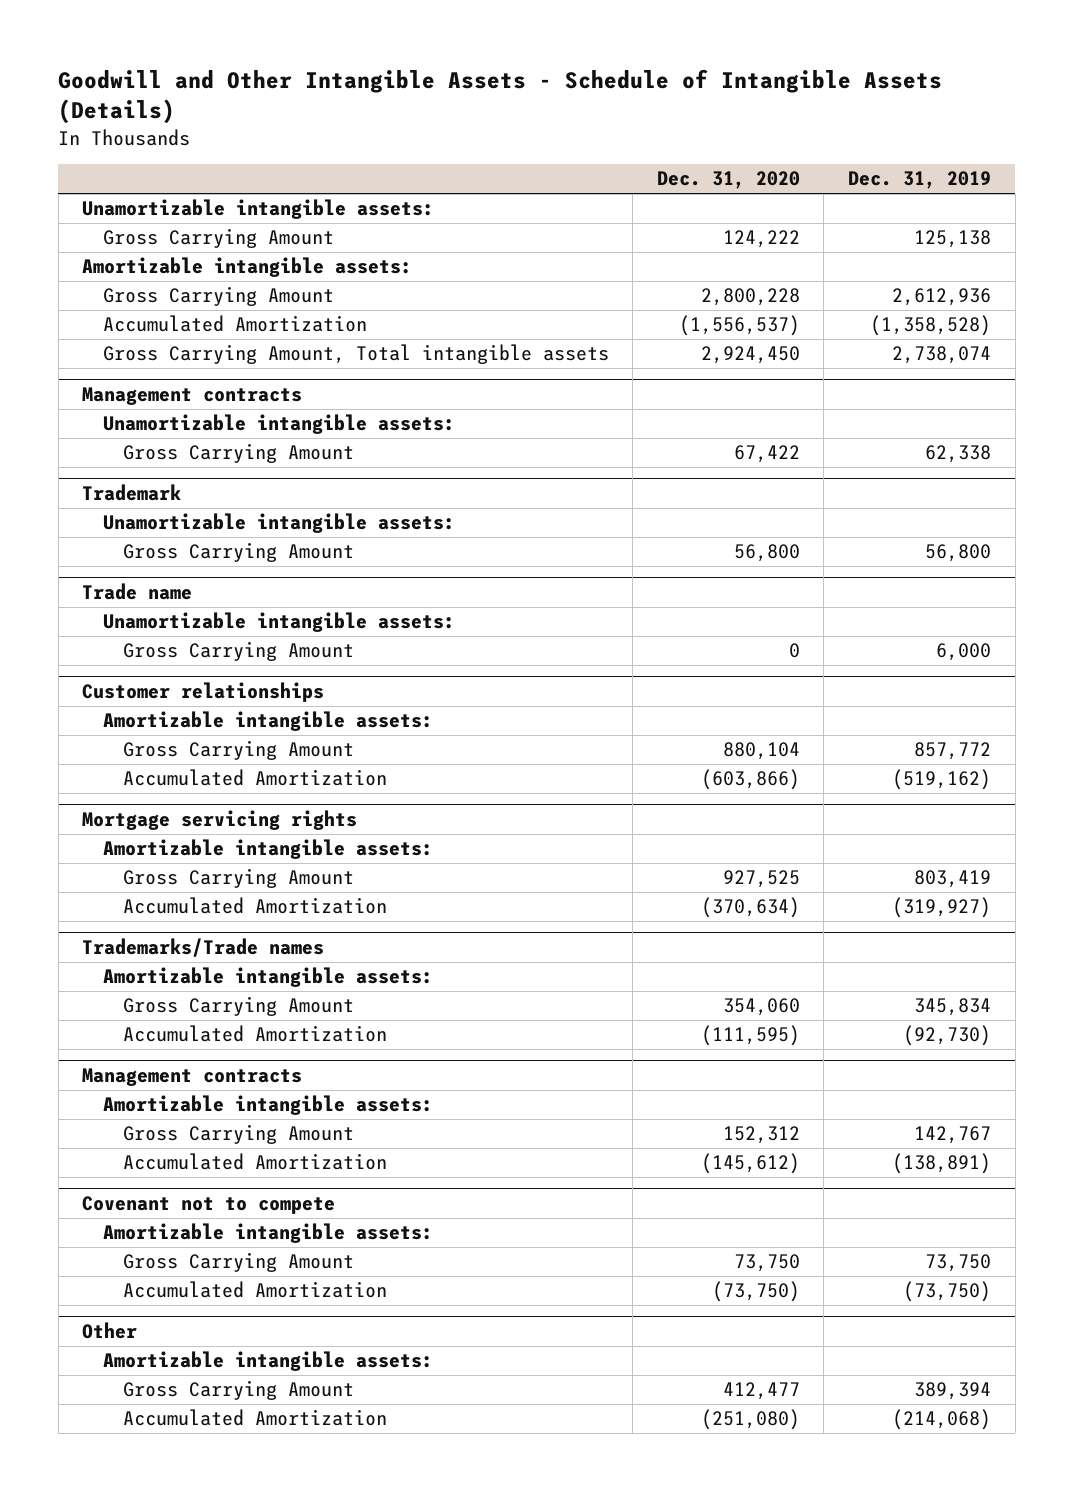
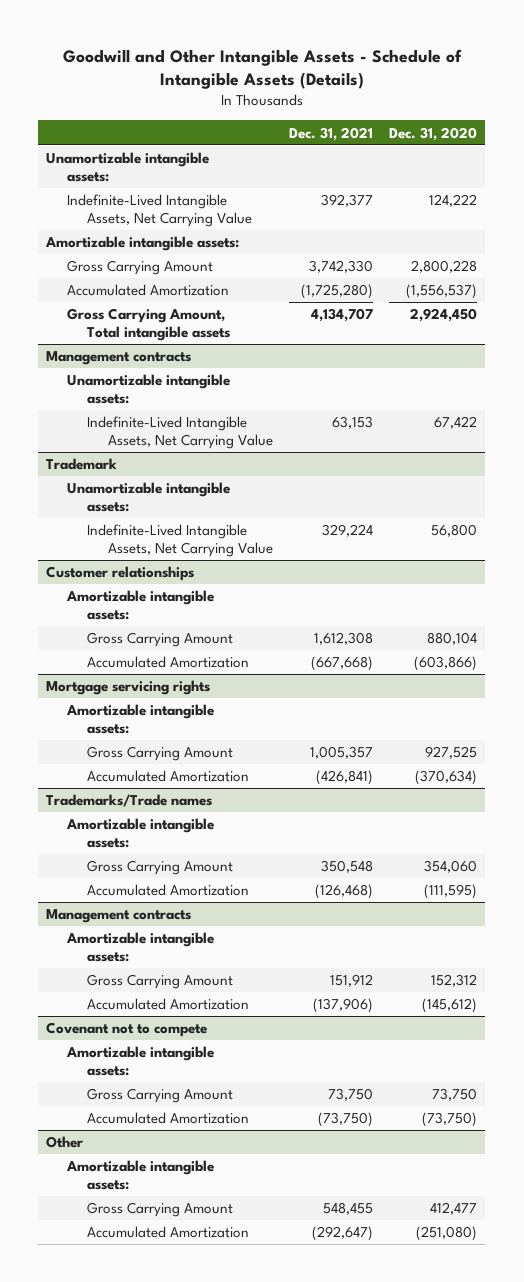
- | Dec. 31, 2020 | Dec. 31, 2019
+ | Dec. 31, 2021 | Dec. 31, 2020
- Gross Carrying Amount | 124,222 | 125,138
+ Indefinite-Lived Intangible Assets, Net Carrying Value | 392,377 | 124,222
@ Management contracts
- Gross Carrying Amount | 67,422 | 62,338
+ Indefinite-Lived Intangible Assets, Net Carrying Value | 63,153 | 67,422
@ Trademark
- Gross Carrying Amount | 56,800 | 56,800
- Trade name
- Unamortizable intangible assets:
- Gross Carrying Amount | 0 | 6,000
@ Trademark
+ Indefinite-Lived Intangible Assets, Net Carrying Value | 329,224 | 56,800

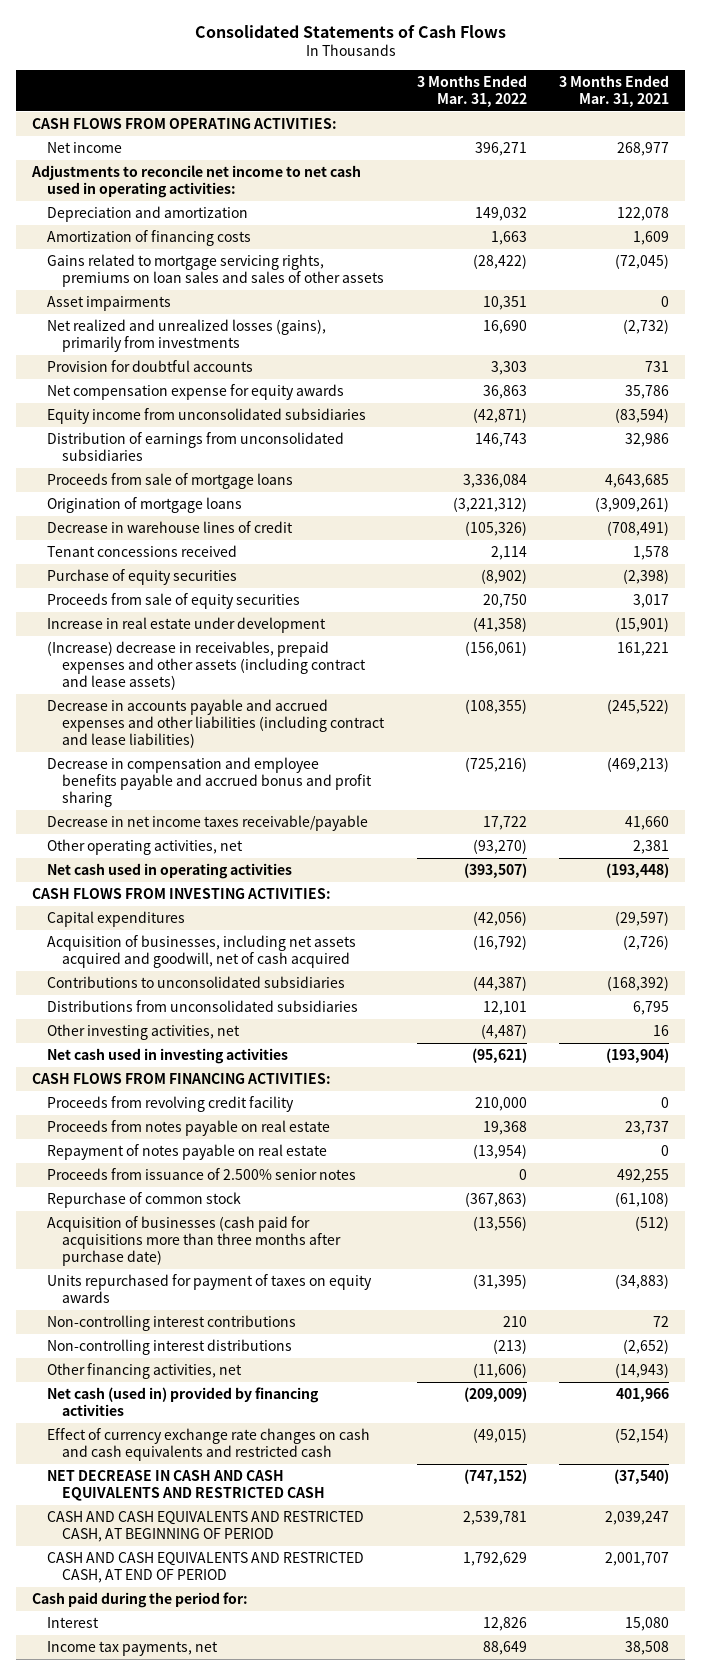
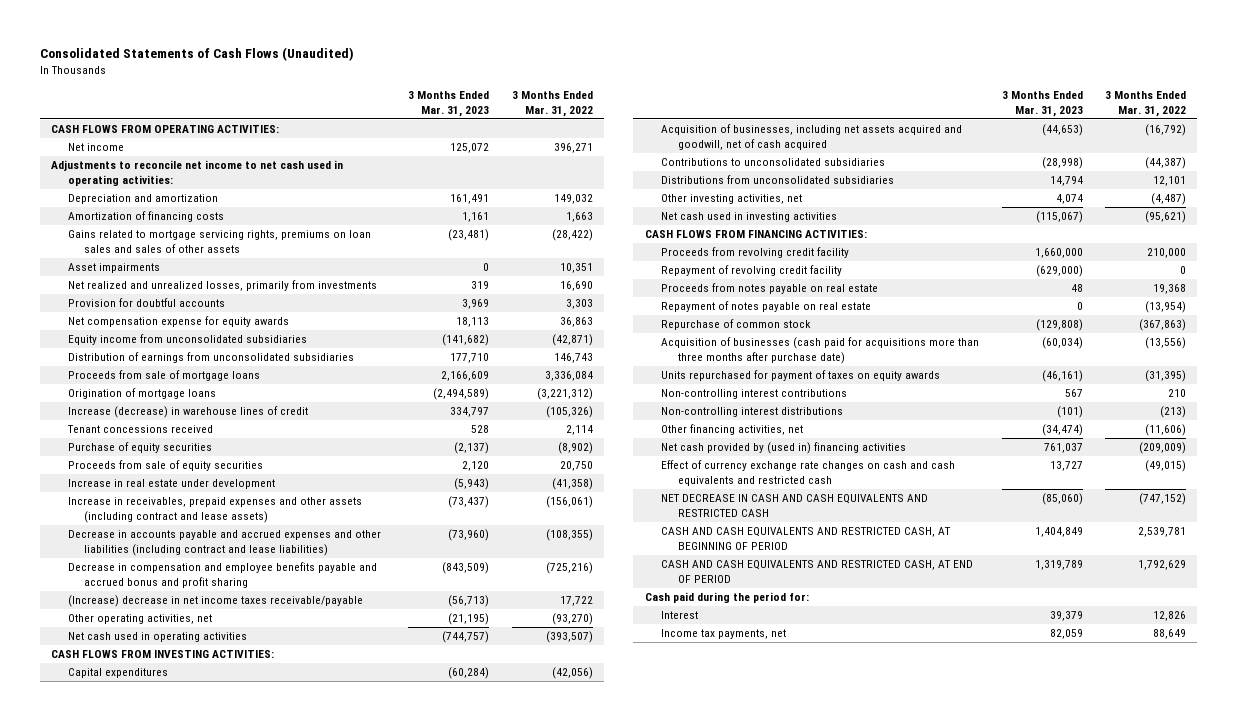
- Consolidated Statements of Cash Flows
+ Consolidated Statements of Cash Flows (Unaudited)
- | 3 Months Ended Mar. 31, 2022 | 3 Months Ended Mar. 31, 2021
+ | 3 Months Ended Mar. 31, 2023 | 3 Months Ended Mar. 31, 2022
- Net realized and unrealized losses (gains), primarily from investments | 16,690 | (2,732)
+ Net realized and unrealized losses, primarily from investments | 319 | 16,690
- Decrease in warehouse lines of credit | (105,326) | (708,491)
+ Increase (decrease) in warehouse lines of credit | 334,797 | (105,326)
- (Increase) decrease in receivables, prepaid expenses and other assets (including contract and lease assets) | (156,061) | 161,221
+ Increase in receivables, prepaid expenses and other assets (including contract and lease assets) | (73,437) | (156,061)
- Decrease in net income taxes receivable/payable | 17,722 | 41,660
+ (Increase) decrease in net income taxes receivable/payable | (56,713) | 17,722
+ Repayment of revolving credit facility | (629,000) | 0
- Proceeds from issuance of 2.500% senior notes | 0 | 492,255
- Net cash (used in) provided by financing activities | (209,009) | 401,966
+ Net cash provided by (used in) financing activities | 761,037 | (209,009)

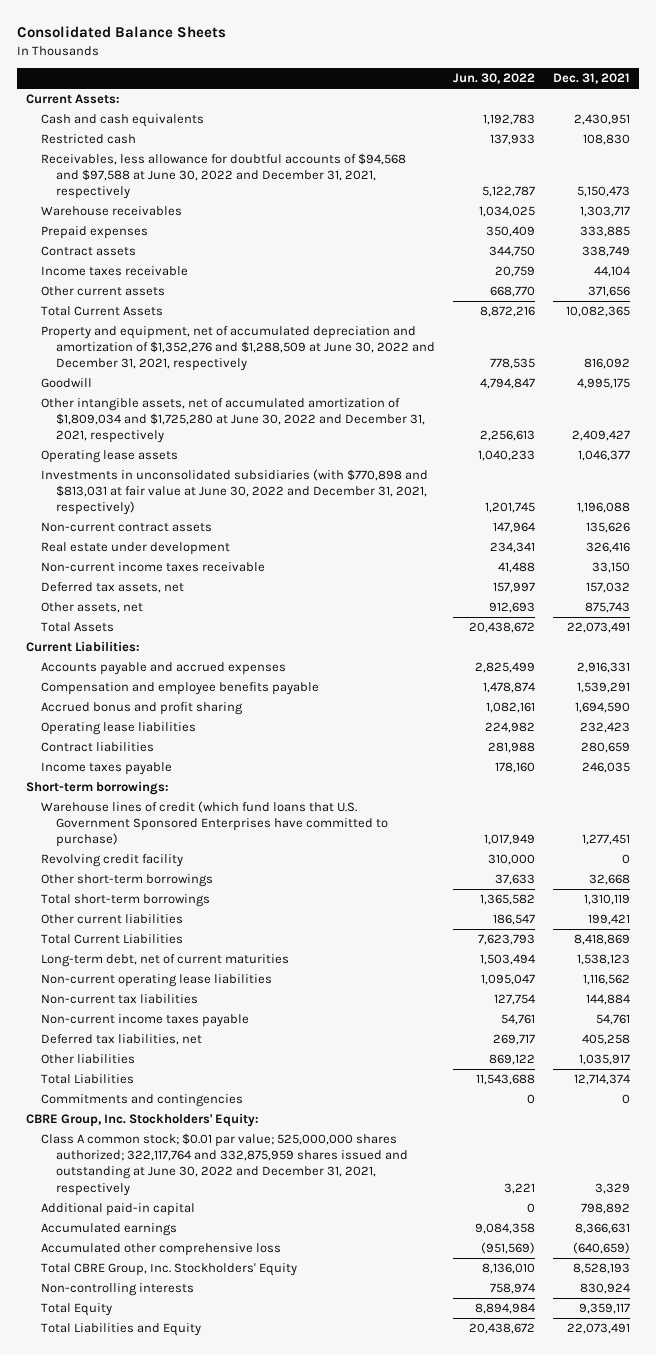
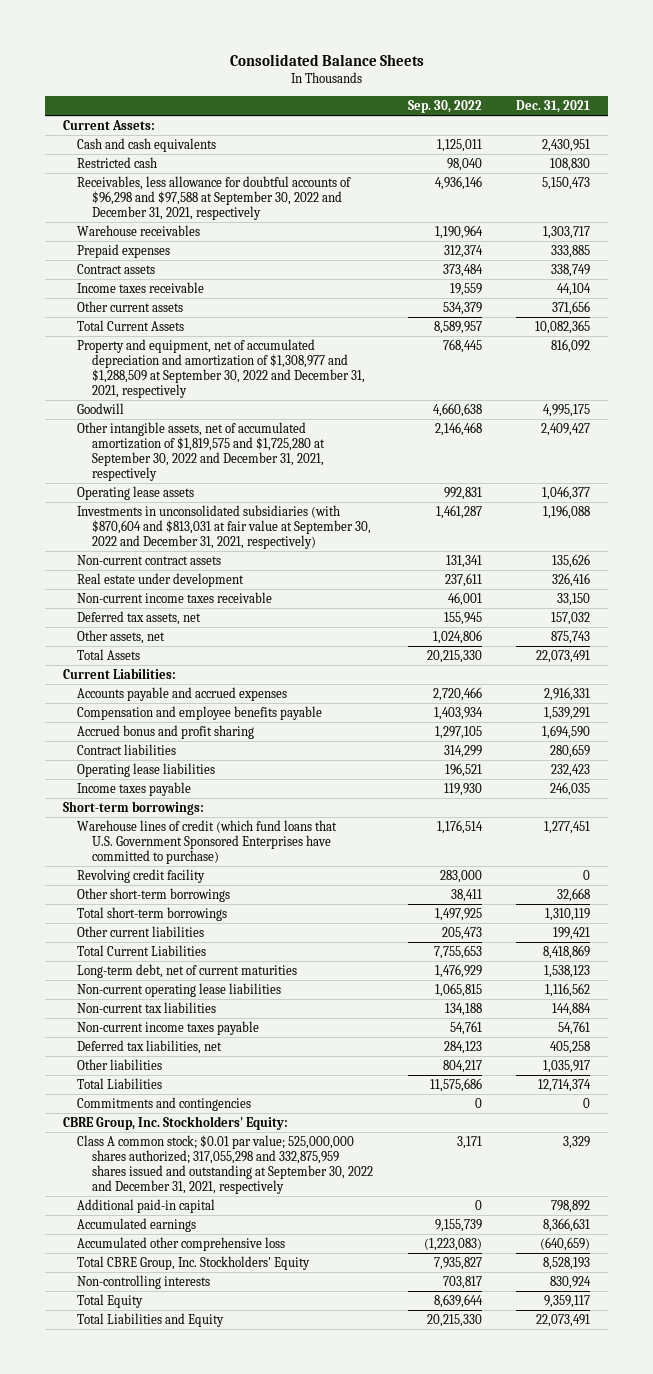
- | Jun. 30, 2022 | Dec. 31, 2021
+ | Sep. 30, 2022 | Dec. 31, 2021
- Receivables, less allowance for doubtful accounts of $94,568 and $97,588 at June 30, 2022 and December 31, 2021, respectively | 5,122,787 | 5,150,473
+ Receivables, less allowance for doubtful accounts of $96,298 and $97,588 at September 30, 2022 and December 31, 2021, respectively | 4,936,146 | 5,150,473
- Property and equipment, net of accumulated depreciation and amortization of $1,352,276 and $1,288,509 at June 30, 2022 and December 31, 2021, respectively | 778,535 | 816,092
+ Property and equipment, net of accumulated depreciation and amortization of $1,308,977 and $1,288,509 at September 30, 2022 and December 31, 2021, respectively | 768,445 | 816,092
- Other intangible assets, net of accumulated amortization of $1,809,034 and $1,725,280 at June 30, 2022 and December 31, 2021, respectively | 2,256,613 | 2,409,427
+ Other intangible assets, net of accumulated amortization of $1,819,575 and $1,725,280 at September 30, 2022 and December 31, 2021, respectively | 2,146,468 | 2,409,427
- Investments in unconsolidated subsidiaries (with $770,898 and $813,031 at fair value at June 30, 2022 and December 31, 2021, respectively) | 1,201,745 | 1,196,088
+ Investments in unconsolidated subsidiaries (with $870,604 and $813,031 at fair value at September 30, 2022 and December 31, 2021, respectively) | 1,461,287 | 1,196,088
moved down: Operating lease liabilities | 196,521 | 232,423
- Class A common stock; $0.01 par value; 525,000,000 shares authorized; 322,117,764 and 332,875,959 shares issued and outstanding at June 30, 2022 and December 31, 2021, respectively | 3,221 | 3,329
+ Class A common stock; $0.01 par value; 525,000,000 shares authorized; 317,055,298 and 332,875,959 shares issued and outstanding at September 30, 2022 and December 31, 2021, respectively | 3,171 | 3,329

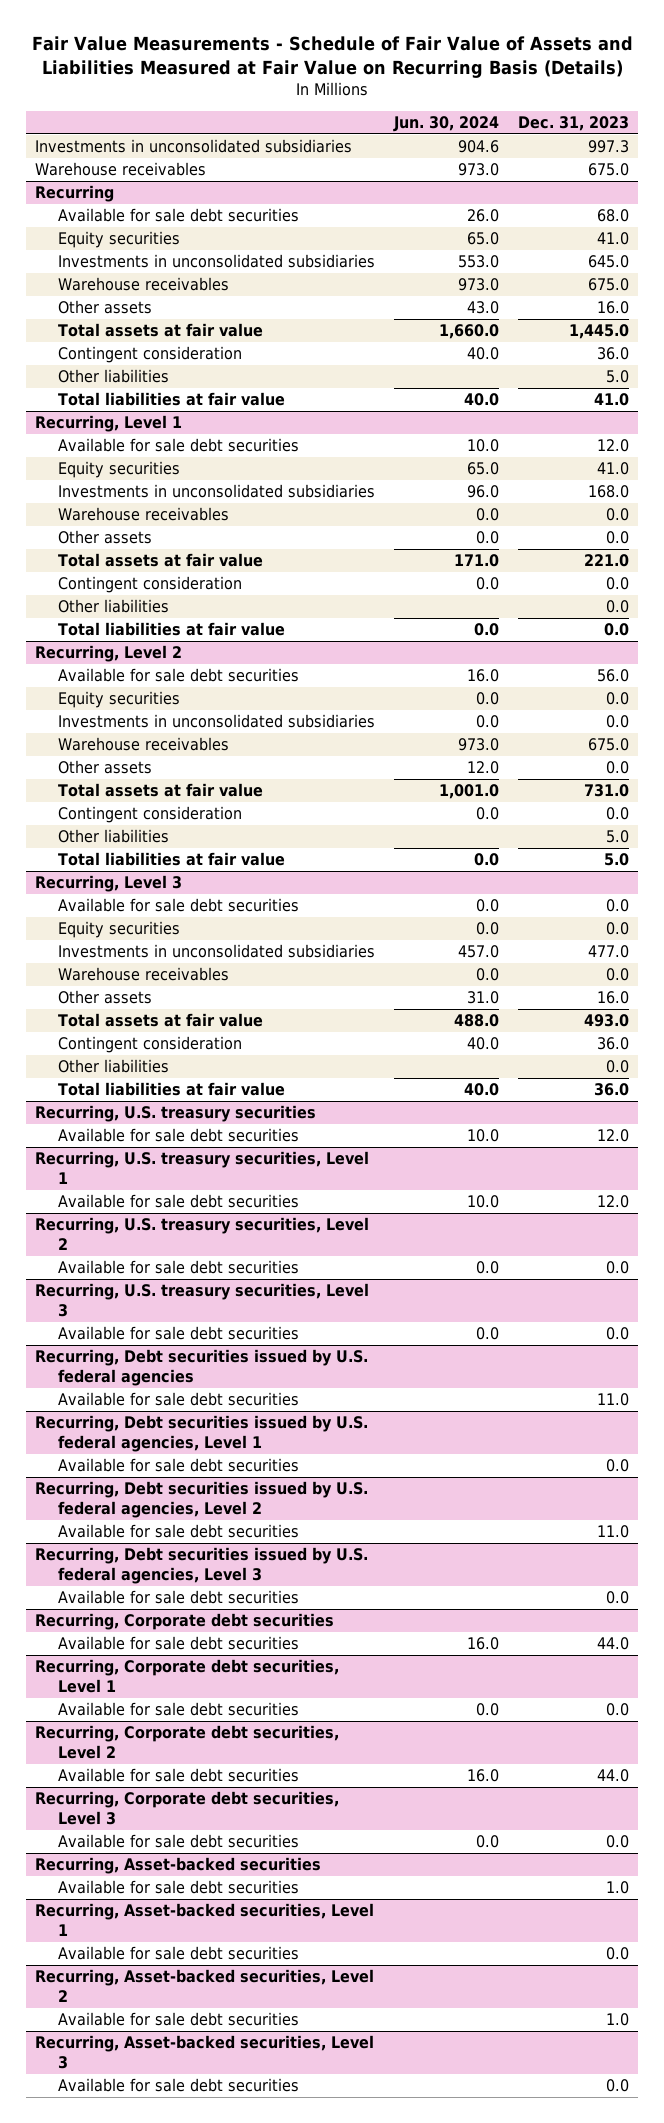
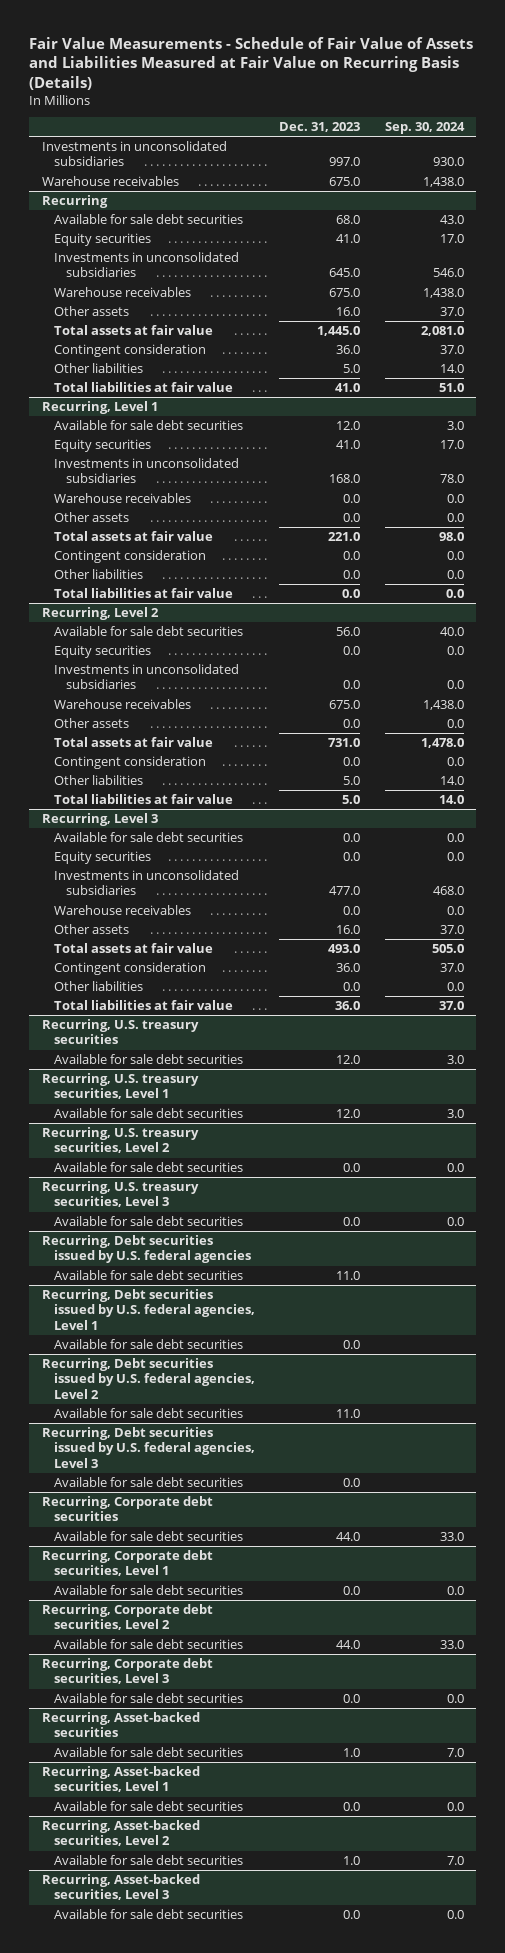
- | Jun. 30, 2024 | Dec. 31, 2023
+ | Dec. 31, 2023 | Sep. 30, 2024
- Investments in unconsolidated subsidiaries | 904.6 | 997.3
+ Investments in unconsolidated subsidiaries | 997.0 | 930.0

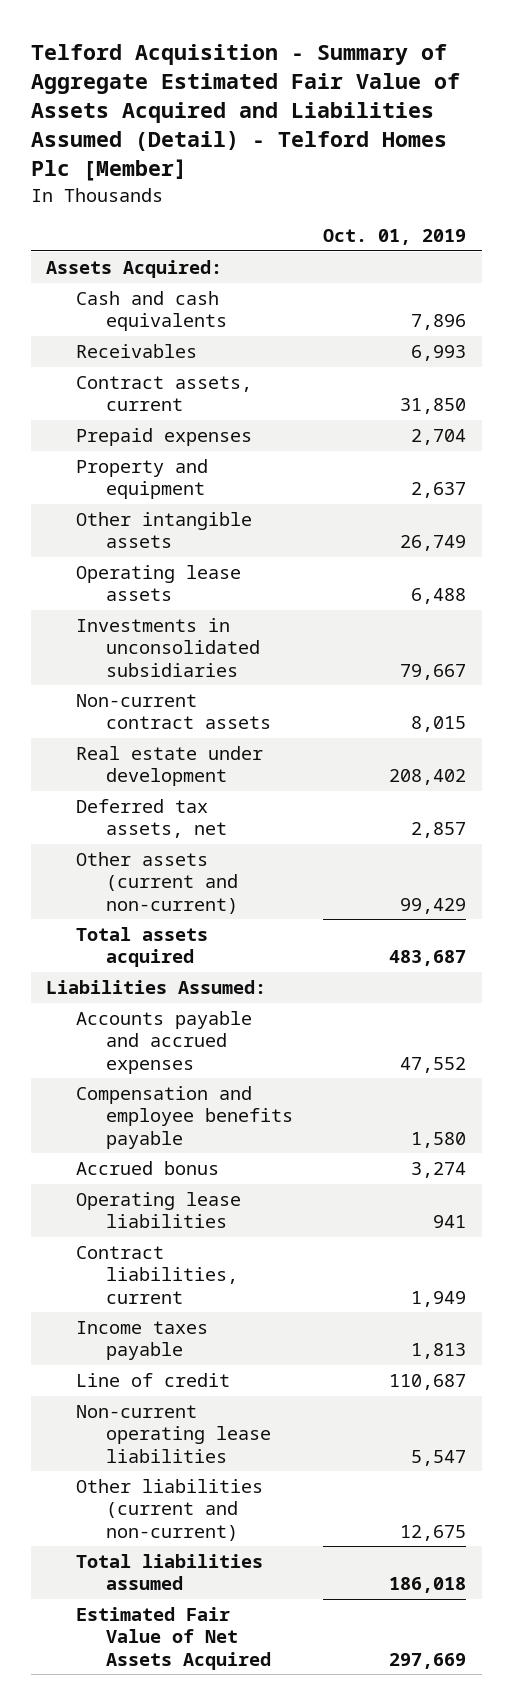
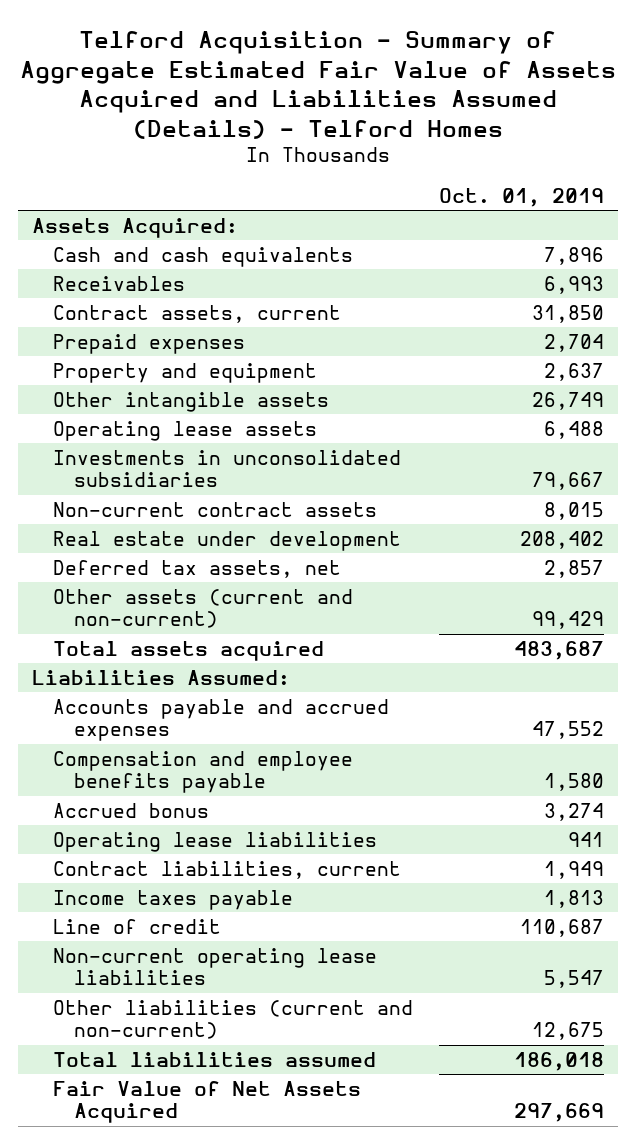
- Telford Acquisition - Summary of Aggregate Estimated Fair Value of Assets Acquired and Liabilities Assumed (Detail) - Telford Homes Plc [Member]
+ Telford Acquisition - Summary of Aggregate Estimated Fair Value of Assets Acquired and Liabilities Assumed (Details) - Telford Homes
- Estimated Fair Value of Net Assets Acquired | 297,669
+ Fair Value of Net Assets Acquired | 297,669

